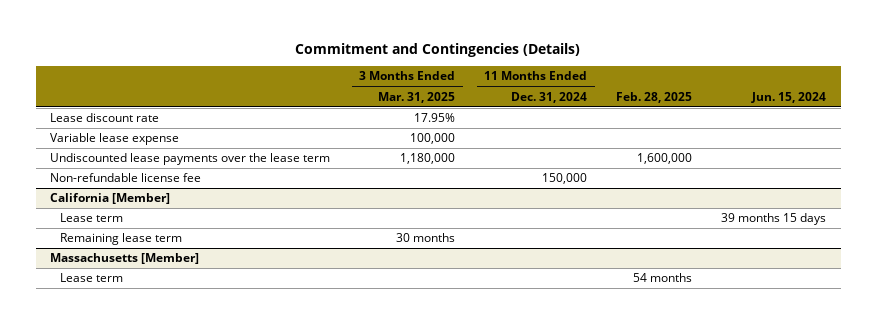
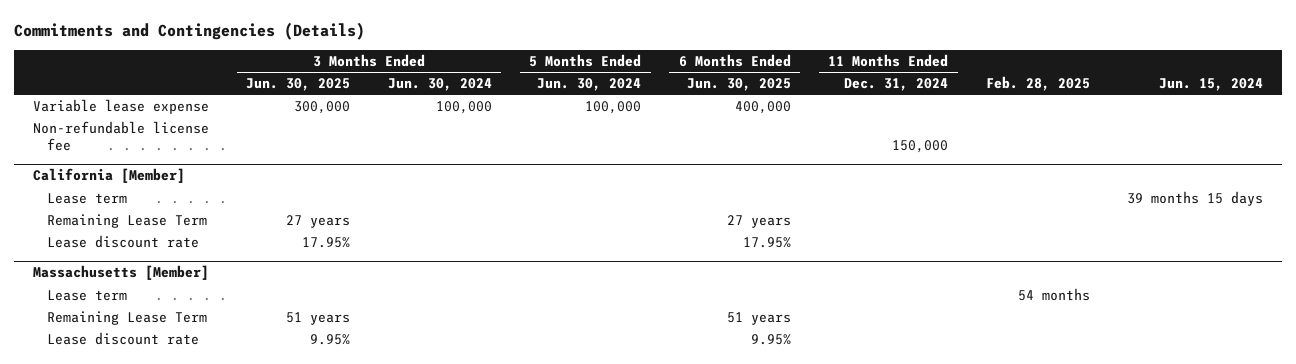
- Commitment and Contingencies (Details)
+ Commitments and Contingencies (Details)
- | 3 Months Ended Mar. 31, 2025 | 11 Months Ended Dec. 31, 2024 | Feb. 28, 2025 | Jun. 15, 2024
+ | 3 Months Ended Jun. 30, 2025 | 3 Months Ended Jun. 30, 2024 | 5 Months Ended Jun. 30, 2024 | 6 Months Ended Jun. 30, 2025 | 11 Months Ended Dec. 31, 2024 | Feb. 28, 2025 | Jun. 15, 2024
- Lease discount rate | 17.95% | | |
- Undiscounted lease payments over the lease term | 1,180,000 | | 1,600,000 |
@ California [Member]
- Remaining lease term | 30 months | | |
+ Remaining Lease Term | 27 years | | | 27 years | | |
+ Lease discount rate | 17.95% | | | 17.95% | | |
@ Massachusetts [Member]
+ Remaining Lease Term | 51 years | | | 51 years | | |
+ Lease discount rate | 9.95% | | | 9.95% | | |

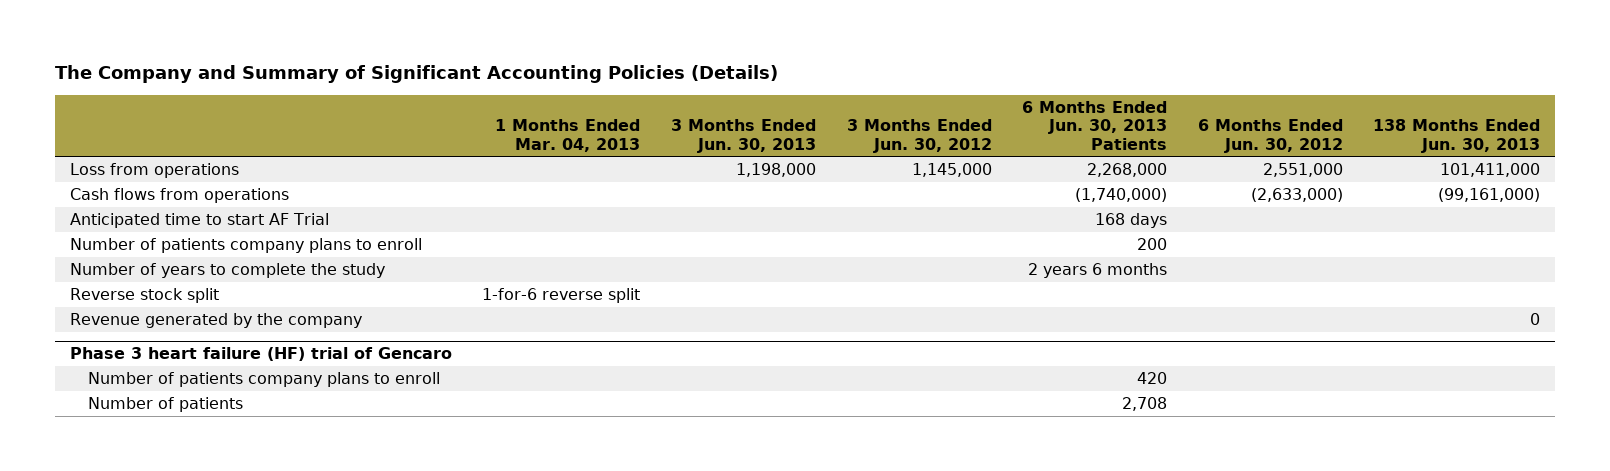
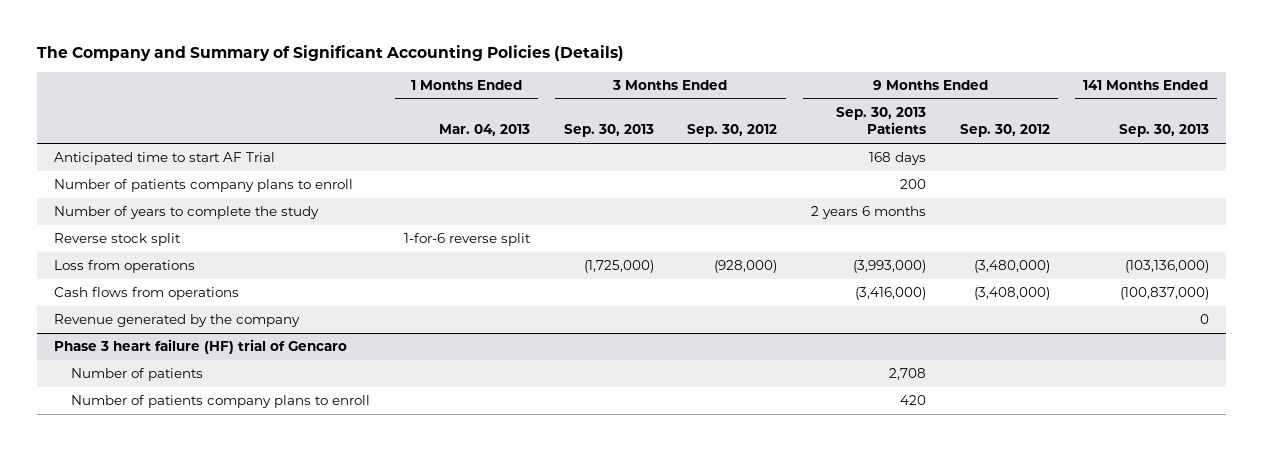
- | 1 Months Ended Mar. 04, 2013 | 3 Months Ended Jun. 30, 2013 | 3 Months Ended Jun. 30, 2012 | 6 Months Ended Jun. 30, 2013 Patients | 6 Months Ended Jun. 30, 2012 | 138 Months Ended Jun. 30, 2013
+ | 1 Months Ended Mar. 04, 2013 | 3 Months Ended Sep. 30, 2013 | 3 Months Ended Sep. 30, 2012 | 9 Months Ended Sep. 30, 2013 Patients | 9 Months Ended Sep. 30, 2012 | 141 Months Ended Sep. 30, 2013
moved down: Loss from operations | | (1,725,000) | (928,000) | (3,993,000) | (3,480,000) | (103,136,000)
moved down: Cash flows from operations | | | | (3,416,000) | (3,408,000) | (100,837,000)
@ Phase 3 heart failure (HF) trial of Gencaro
moved down: Number of patients company plans to enroll | | | | 420 | |

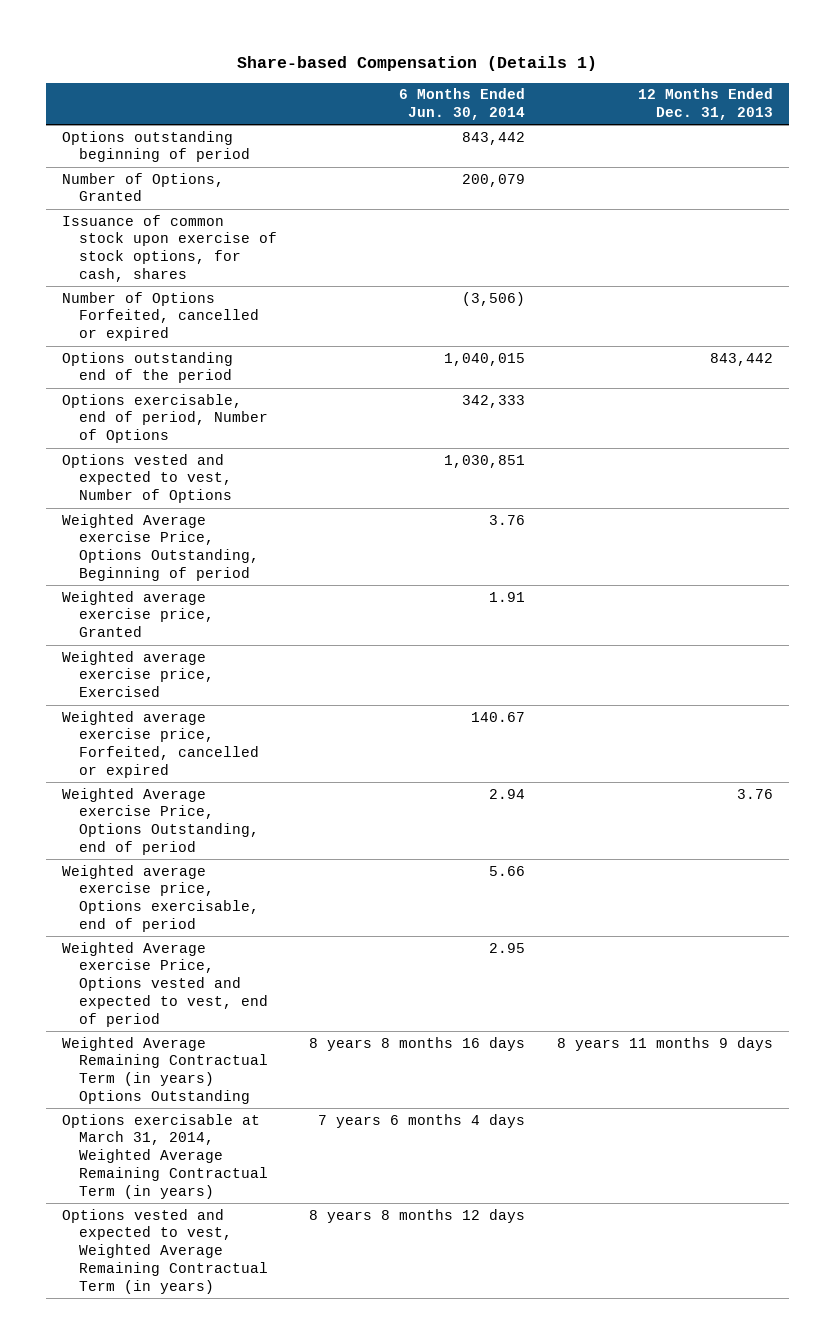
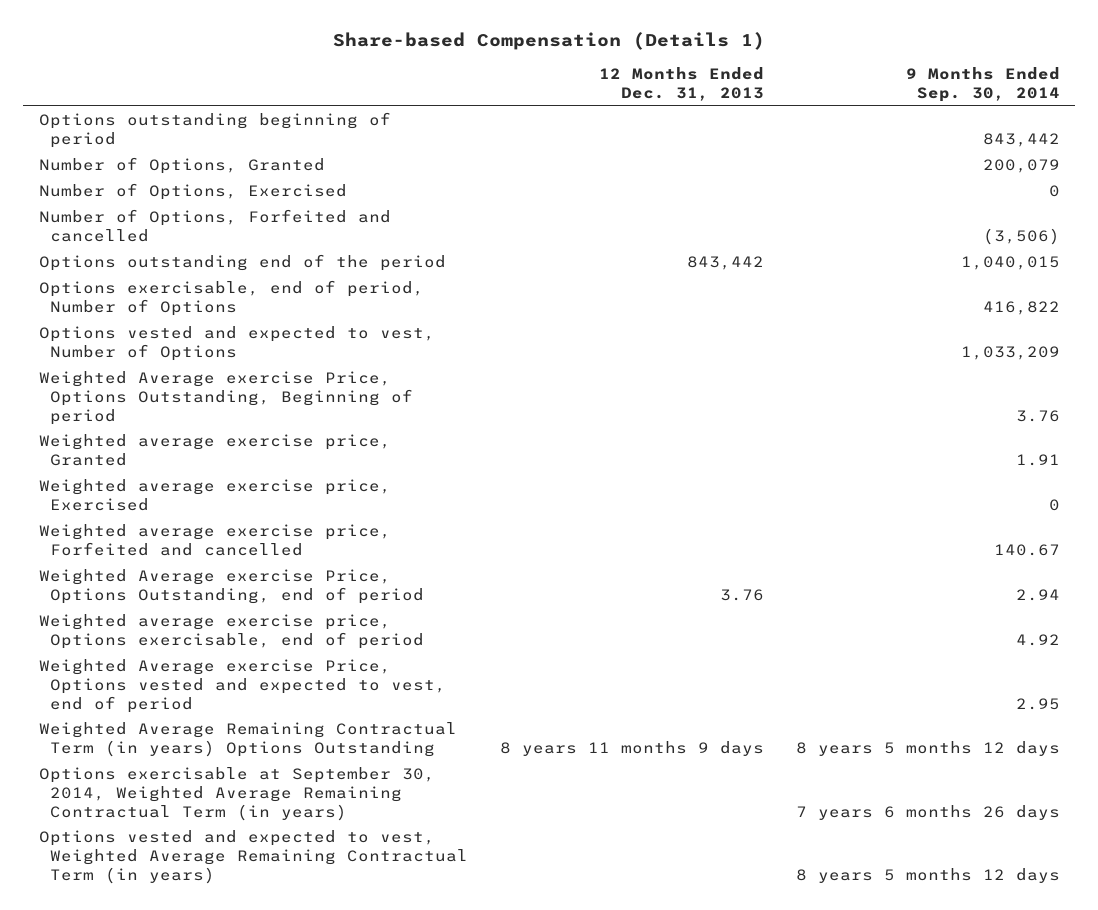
- | 6 Months Ended Jun. 30, 2014 | 12 Months Ended Dec. 31, 2013
+ | 12 Months Ended Dec. 31, 2013 | 9 Months Ended Sep. 30, 2014
- Issuance of common stock upon exercise of stock options, for cash, shares
- Number of Options Forfeited, cancelled or expired | (3,506) |
+ Number of Options, Exercised | | 0
+ Number of Options, Forfeited and cancelled | | (3,506)
- Weighted average exercise price, Forfeited, cancelled or expired | 140.67 |
+ Weighted average exercise price, Forfeited and cancelled | | 140.67
- Options exercisable at March 31, 2014, Weighted Average Remaining Contractual Term (in years) | 7 years 6 months 4 days |
+ Options exercisable at September 30, 2014, Weighted Average Remaining Contractual Term (in years) | | 7 years 6 months 26 days

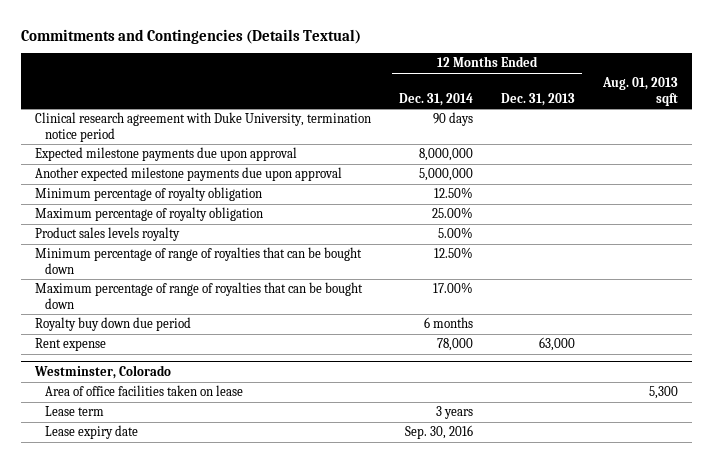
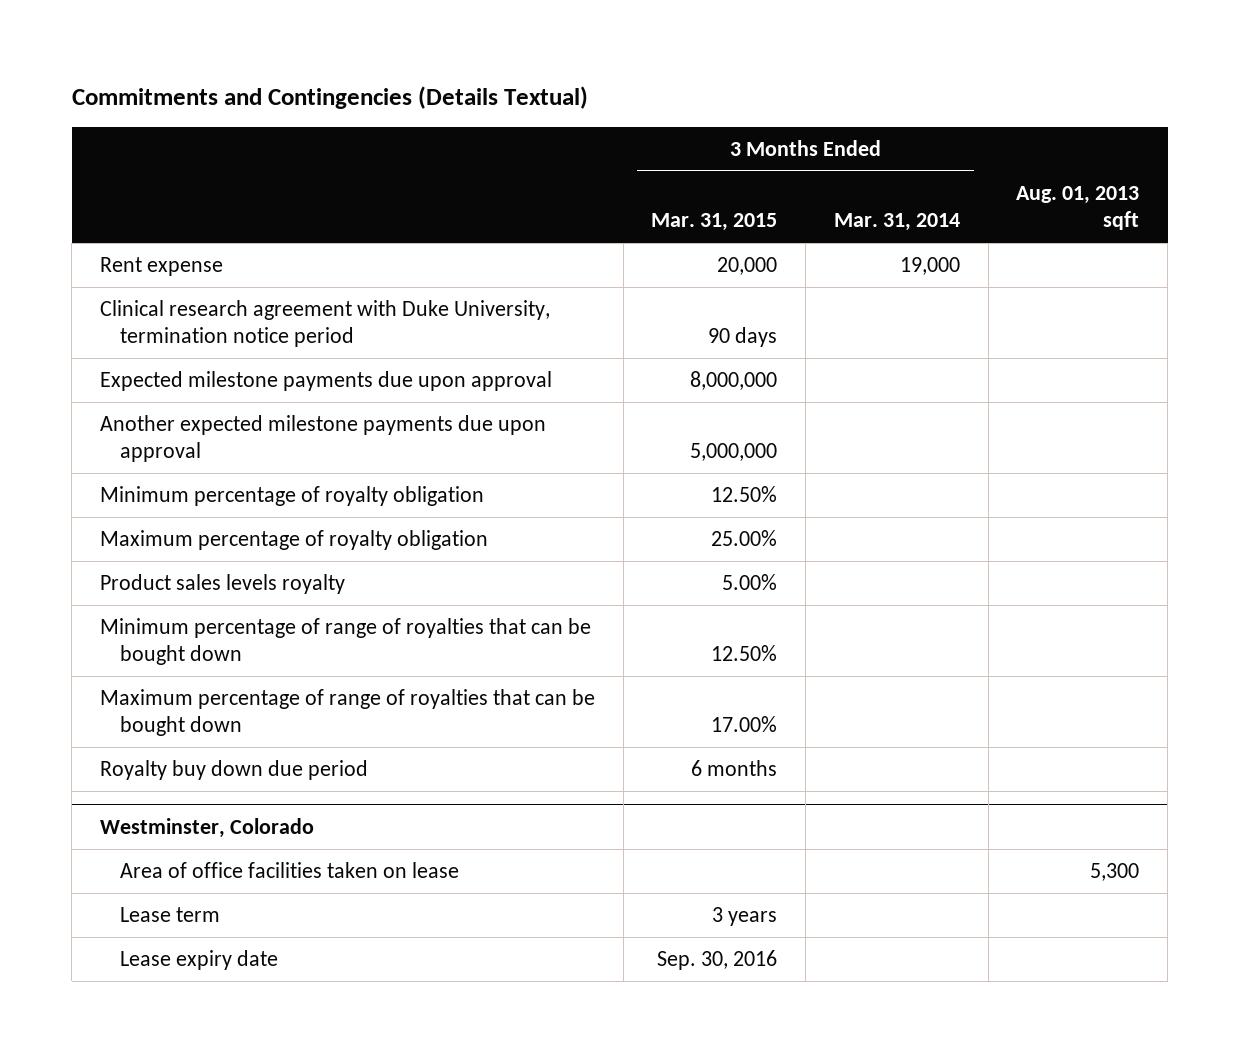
- | 12 Months Ended Dec. 31, 2014 | 12 Months Ended Dec. 31, 2013 | Aug. 01, 2013 sqft
+ | 3 Months Ended Mar. 31, 2015 | 3 Months Ended Mar. 31, 2014 | Aug. 01, 2013 sqft
moved up: Rent expense | 20,000 | 19,000 |

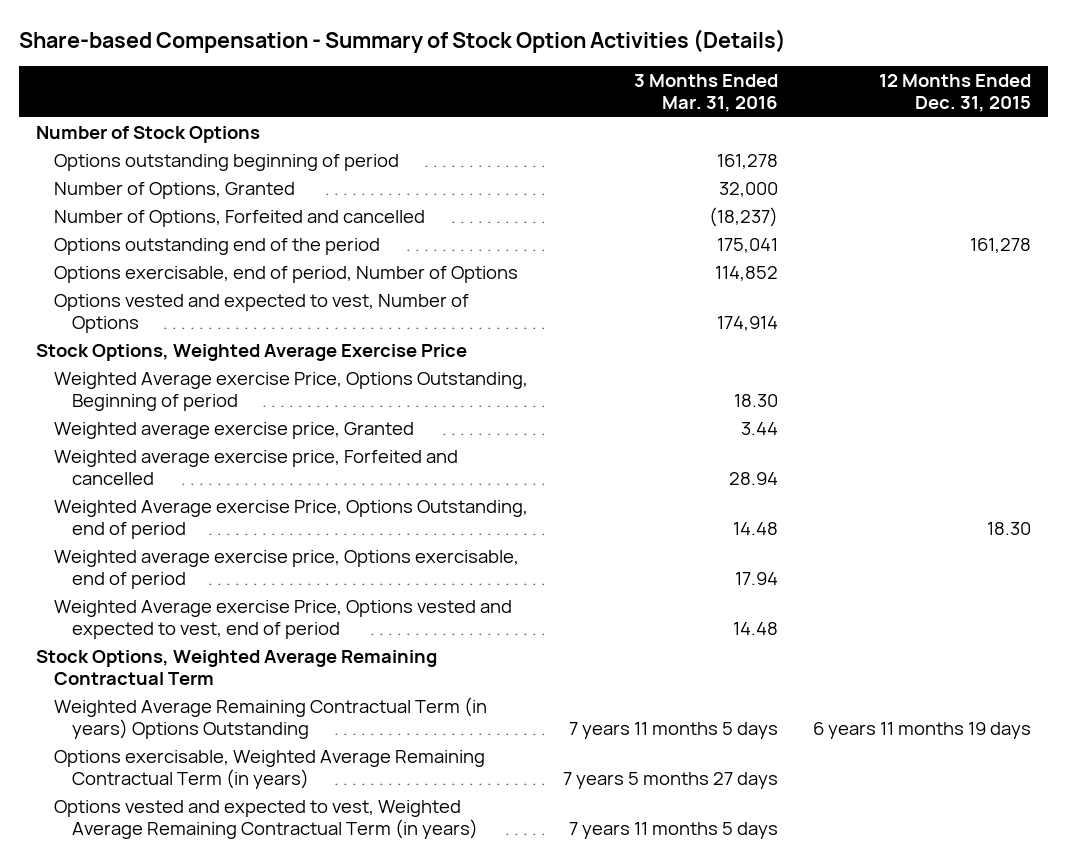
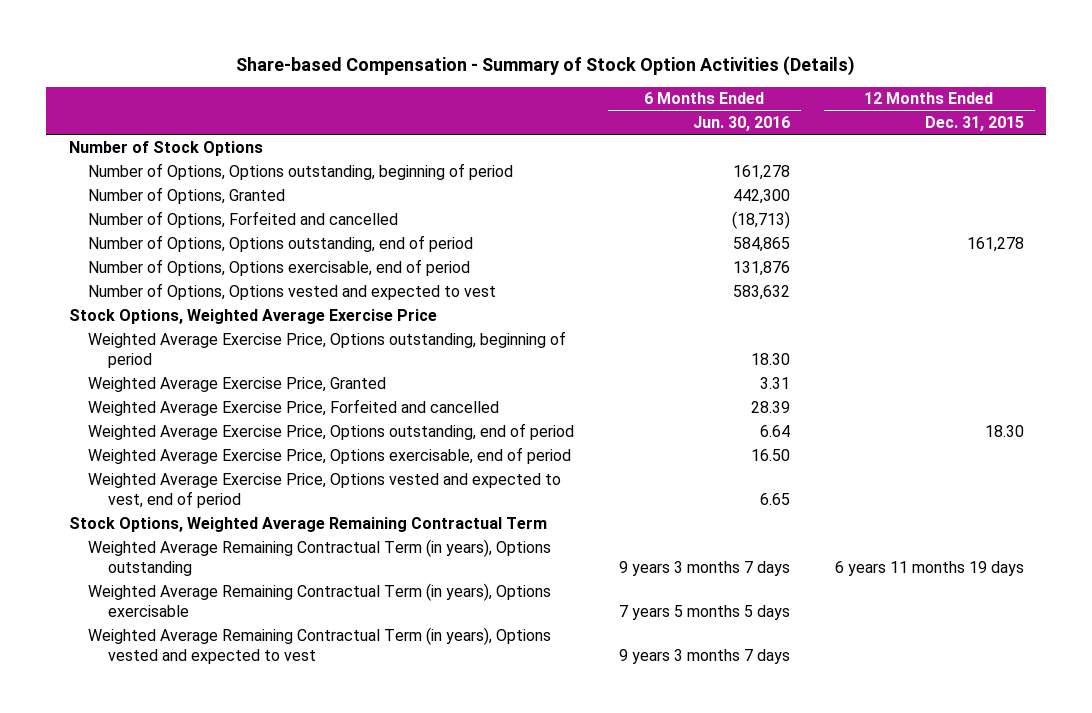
- | 3 Months Ended Mar. 31, 2016 | 12 Months Ended Dec. 31, 2015
+ | 6 Months Ended Jun. 30, 2016 | 12 Months Ended Dec. 31, 2015
- Options outstanding beginning of period | 161,278 |
+ Number of Options, Options outstanding, beginning of period | 161,278 |
- Options outstanding end of the period | 175,041 | 161,278
- Options exercisable, end of period, Number of Options | 114,852 |
- Options vested and expected to vest, Number of Options | 174,914 |
+ Number of Options, Options outstanding, end of period | 584,865 | 161,278
+ Number of Options, Options exercisable, end of period | 131,876 |
+ Number of Options, Options vested and expected to vest | 583,632 |
- Weighted Average exercise Price, Options Outstanding, Beginning of period | 18.30 |
- Weighted average exercise price, Granted | 3.44 |
- Weighted average exercise price, Forfeited and cancelled | 28.94 |
- Weighted Average exercise Price, Options Outstanding, end of period | 14.48 | 18.30
- Weighted average exercise price, Options exercisable, end of period | 17.94 |
- Weighted Average exercise Price, Options vested and expected to vest, end of period | 14.48 |
+ Weighted Average Exercise Price, Options outstanding, beginning of period | 18.30 |
+ Weighted Average Exercise Price, Granted | 3.31 |
+ Weighted Average Exercise Price, Forfeited and cancelled | 28.39 |
+ Weighted Average Exercise Price, Options outstanding, end of period | 6.64 | 18.30
+ Weighted Average Exercise Price, Options exercisable, end of period | 16.50 |
+ Weighted Average Exercise Price, Options vested and expected to vest, end of period | 6.65 |
- Weighted Average Remaining Contractual Term (in years) Options Outstanding | 7 years 11 months 5 days | 6 years 11 months 19 days
- Options exercisable, Weighted Average Remaining Contractual Term (in years) | 7 years 5 months 27 days |
- Options vested and expected to vest, Weighted Average Remaining Contractual Term (in years) | 7 years 11 months 5 days |
+ Weighted Average Remaining Contractual Term (in years), Options outstanding | 9 years 3 months 7 days | 6 years 11 months 19 days
+ Weighted Average Remaining Contractual Term (in years), Options exercisable | 7 years 5 months 5 days |
+ Weighted Average Remaining Contractual Term (in years), Options vested and expected to vest | 9 years 3 months 7 days |

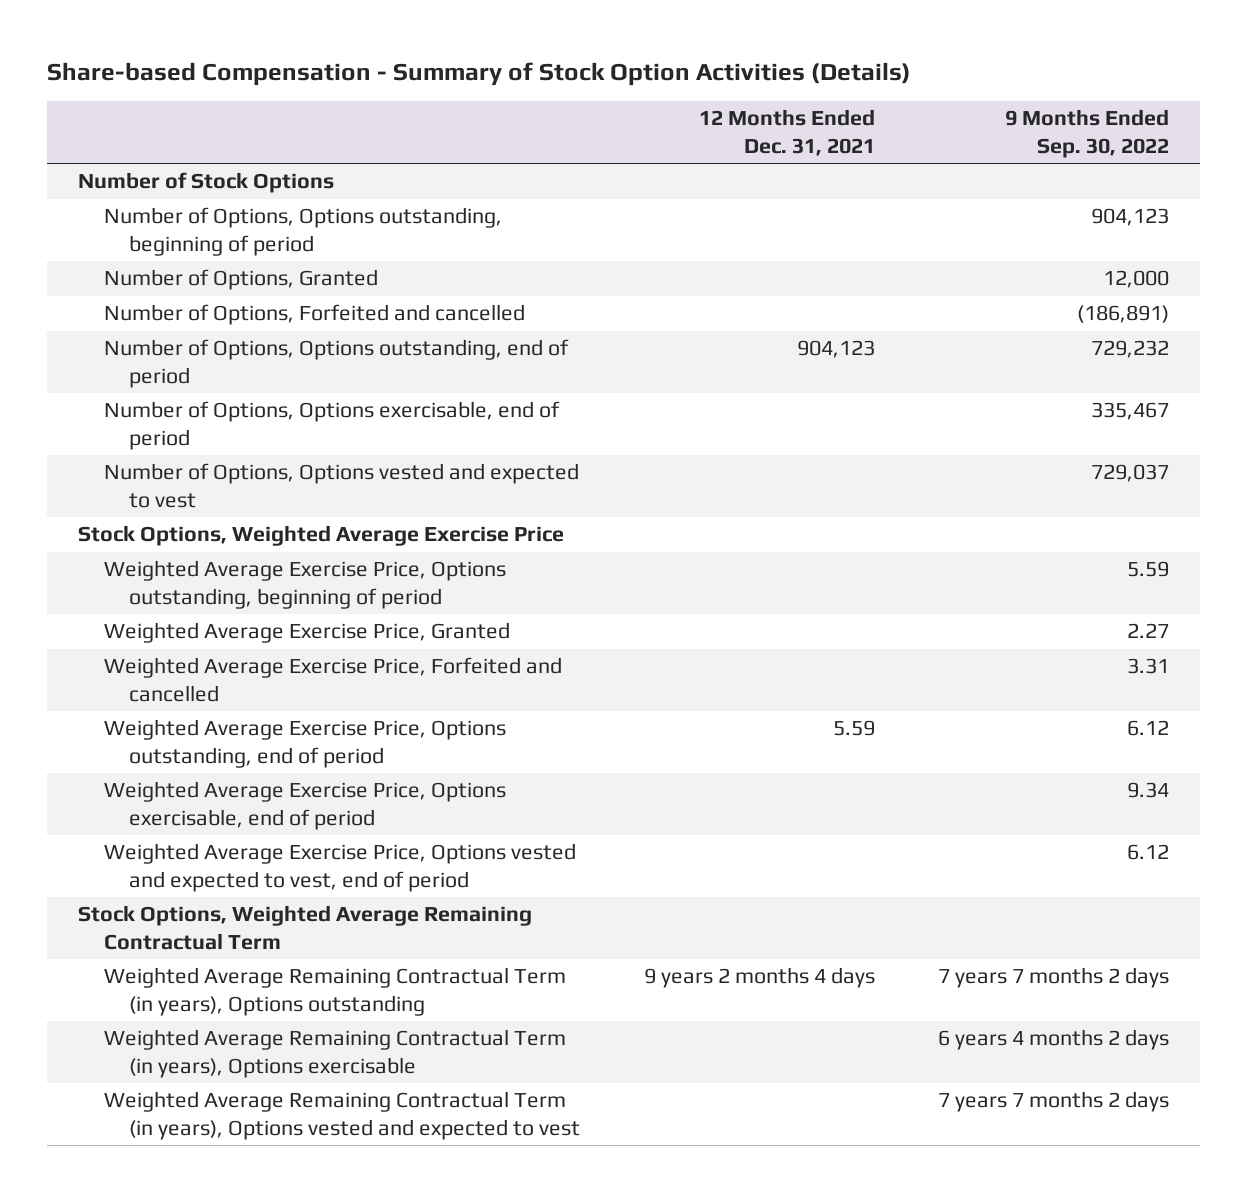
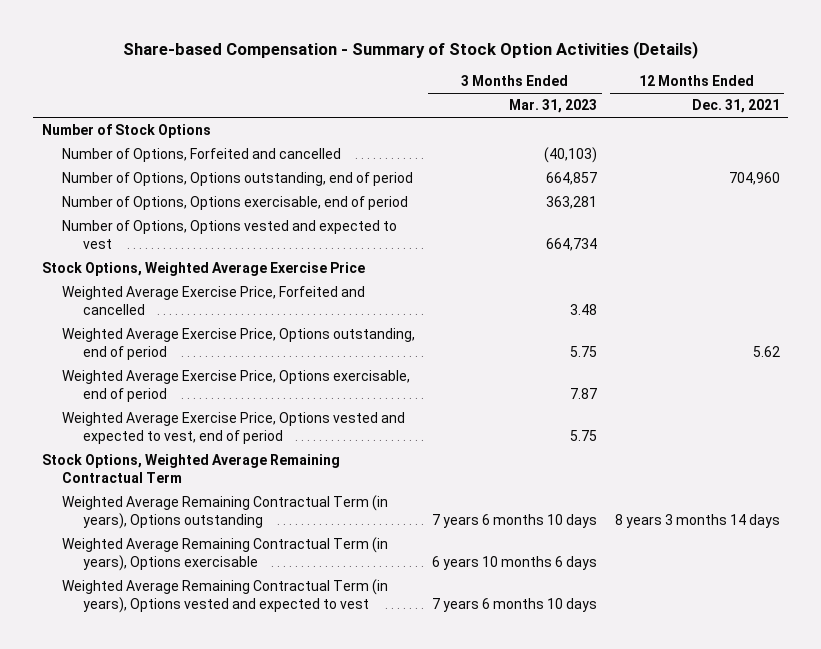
- | 12 Months Ended Dec. 31, 2021 | 9 Months Ended Sep. 30, 2022
+ | 3 Months Ended Mar. 31, 2023 | 12 Months Ended Dec. 31, 2021
- Number of Options, Options outstanding, beginning of period | | 904,123
- Number of Options, Granted | | 12,000
- Number of Options, Options outstanding, end of period | 904,123 | 729,232
+ Number of Options, Options outstanding, end of period | 664,857 | 704,960
- Weighted Average Exercise Price, Options outstanding, beginning of period | | 5.59
- Weighted Average Exercise Price, Granted | | 2.27
- Weighted Average Exercise Price, Options outstanding, end of period | 5.59 | 6.12
+ Weighted Average Exercise Price, Options outstanding, end of period | 5.75 | 5.62
- Weighted Average Remaining Contractual Term (in years), Options outstanding | 9 years 2 months 4 days | 7 years 7 months 2 days
+ Weighted Average Remaining Contractual Term (in years), Options outstanding | 7 years 6 months 10 days | 8 years 3 months 14 days

